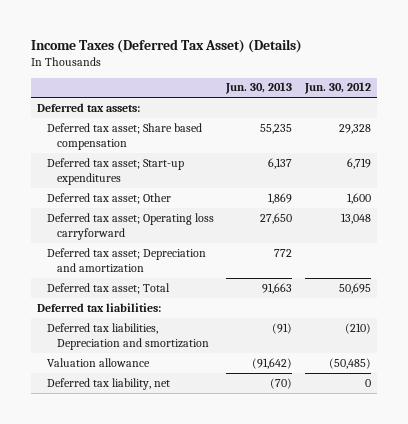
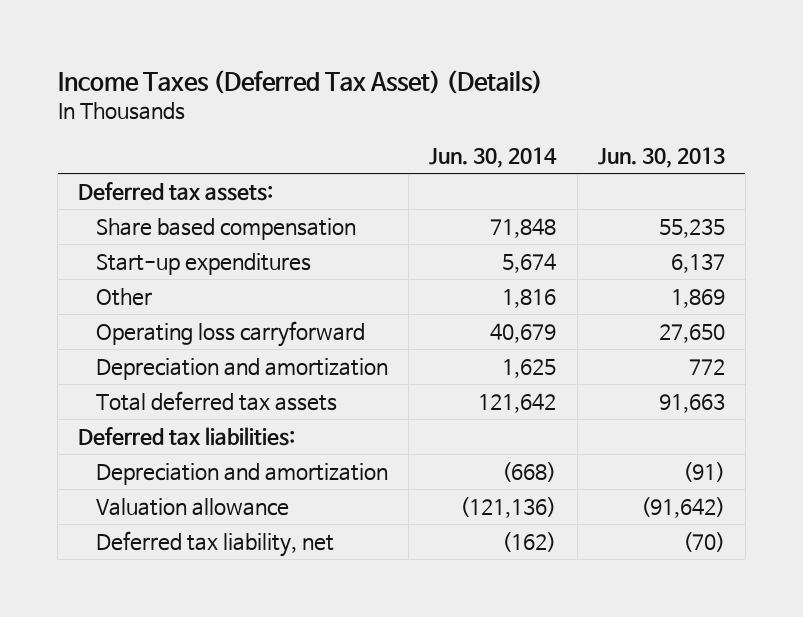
- | Jun. 30, 2013 | Jun. 30, 2012
+ | Jun. 30, 2014 | Jun. 30, 2013
- Deferred tax asset; Share based compensation | 55,235 | 29,328
- Deferred tax asset; Start-up expenditures | 6,137 | 6,719
- Deferred tax asset; Other | 1,869 | 1,600
- Deferred tax asset; Operating loss carryforward | 27,650 | 13,048
- Deferred tax asset; Depreciation and amortization | 772 |
- Deferred tax asset; Total | 91,663 | 50,695
+ Share based compensation | 71,848 | 55,235
+ Start-up expenditures | 5,674 | 6,137
+ Other | 1,816 | 1,869
+ Operating loss carryforward | 40,679 | 27,650
+ Depreciation and amortization | 1,625 | 772
+ Total deferred tax assets | 121,642 | 91,663
- Deferred tax liabilities, Depreciation and smortization | (91) | (210)
+ Depreciation and amortization | (668) | (91)

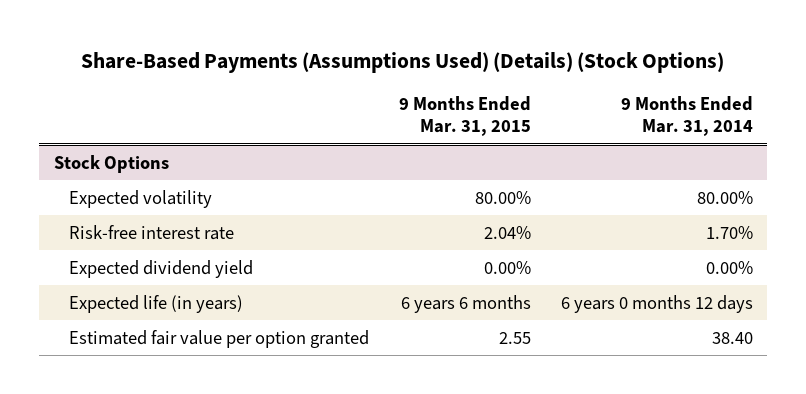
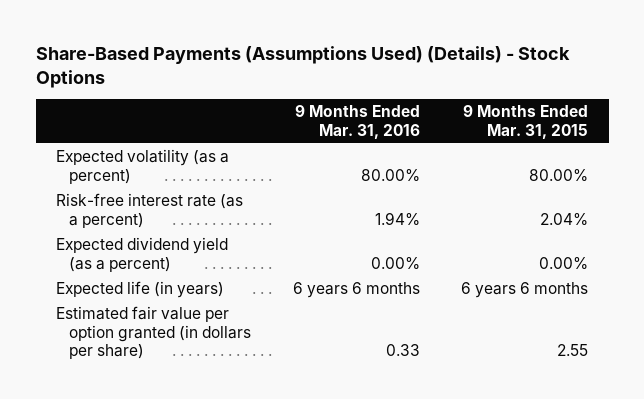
- Share-Based Payments (Assumptions Used) (Details) (Stock Options)
+ Share-Based Payments (Assumptions Used) (Details) - Stock Options
- | 9 Months Ended Mar. 31, 2015 | 9 Months Ended Mar. 31, 2014
+ | 9 Months Ended Mar. 31, 2016 | 9 Months Ended Mar. 31, 2015
- Stock Options
- Expected volatility | 80.00% | 80.00%
- Risk-free interest rate | 2.04% | 1.70%
- Expected dividend yield | 0.00% | 0.00%
+ Expected volatility (as a percent) | 80.00% | 80.00%
+ Risk-free interest rate (as a percent) | 1.94% | 2.04%
+ Expected dividend yield (as a percent) | 0.00% | 0.00%
- Estimated fair value per option granted | 2.55 | 38.40
+ Estimated fair value per option granted (in dollars per share) | 0.33 | 2.55

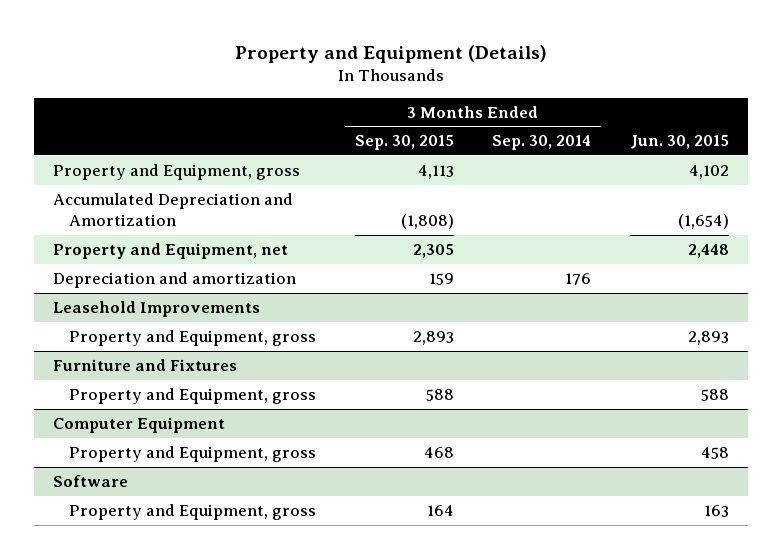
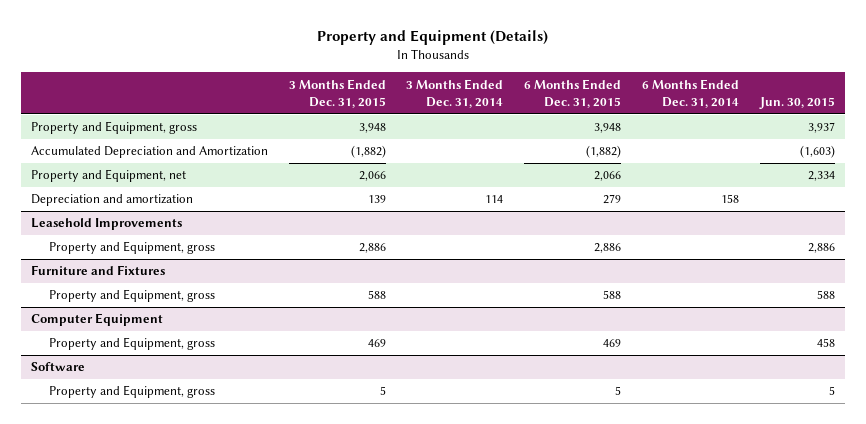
- | 3 Months Ended Sep. 30, 2015 | 3 Months Ended Sep. 30, 2014 | Jun. 30, 2015
+ | 3 Months Ended Dec. 31, 2015 | 3 Months Ended Dec. 31, 2014 | 6 Months Ended Dec. 31, 2015 | 6 Months Ended Dec. 31, 2014 | Jun. 30, 2015
- Property and Equipment, gross | 4,113 | | 4,102
- Accumulated Depreciation and Amortization | (1,808) | | (1,654)
- Property and Equipment, net | 2,305 | | 2,448
+ Property and Equipment, gross | 3,948 | | 3,948 | | 3,937
+ Accumulated Depreciation and Amortization | (1,882) | | (1,882) | | (1,603)
+ Property and Equipment, net | 2,066 | | 2,066 | | 2,334
@ Leasehold Improvements
- Property and Equipment, gross | 2,893 | | 2,893
+ Property and Equipment, gross | 2,886 | | 2,886 | | 2,886
@ Software
- Property and Equipment, gross | 164 | | 163
+ Property and Equipment, gross | 5 | | 5 | | 5

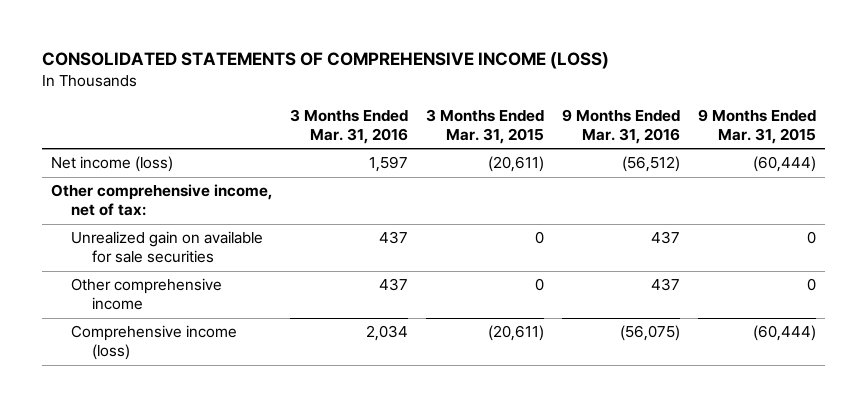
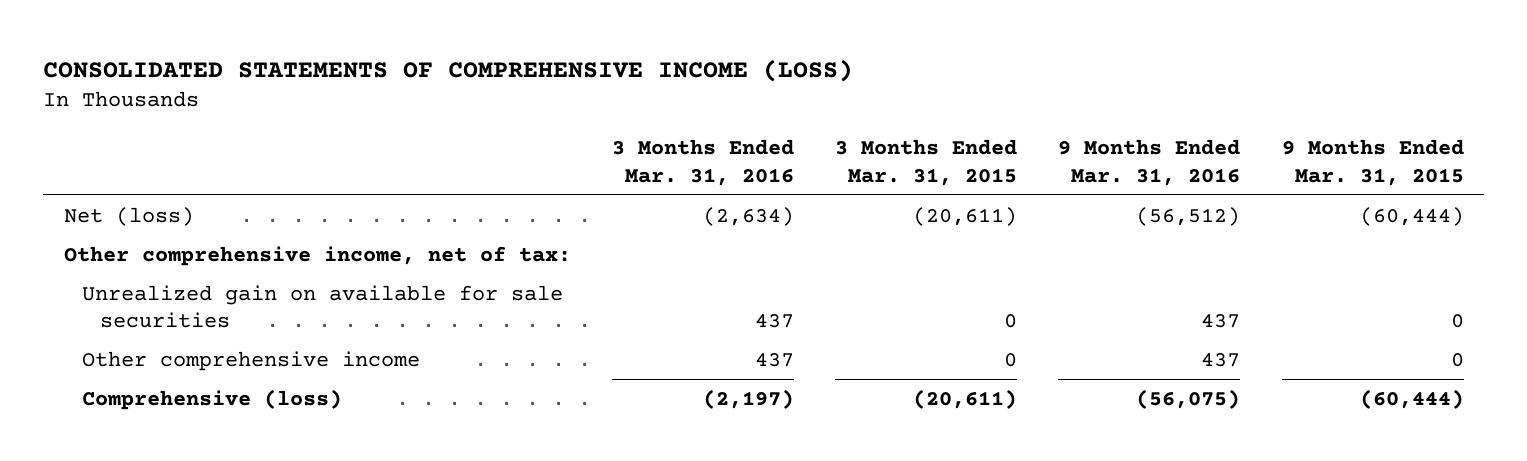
- Net income (loss) | 1,597 | (20,611) | (56,512) | (60,444)
+ Net (loss) | (2,634) | (20,611) | (56,512) | (60,444)
- Comprehensive income (loss) | 2,034 | (20,611) | (56,075) | (60,444)
+ Comprehensive (loss) | (2,197) | (20,611) | (56,075) | (60,444)

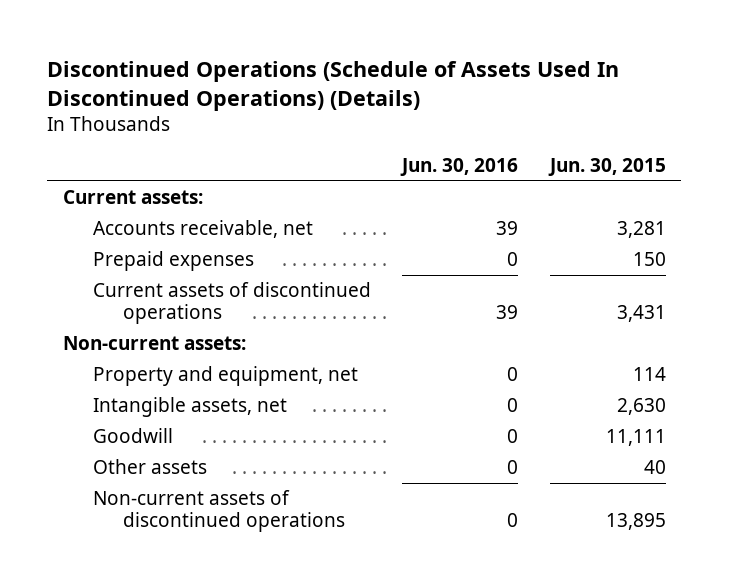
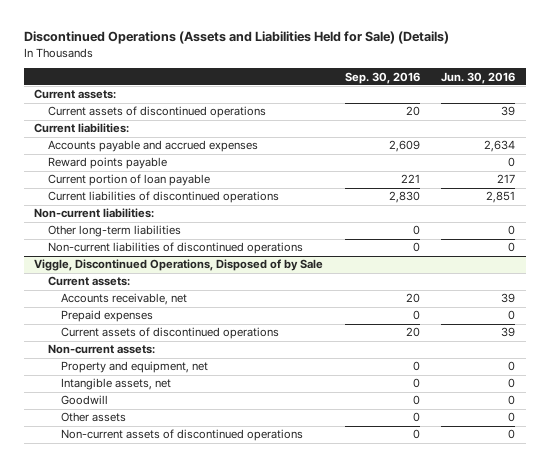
- Discontinued Operations (Schedule of Assets Used In Discontinued Operations) (Details)
+ Discontinued Operations (Assets and Liabilities Held for Sale) (Details)
- | Jun. 30, 2016 | Jun. 30, 2015
+ | Sep. 30, 2016 | Jun. 30, 2016
+ Current assets of discontinued operations | 20 | 39
+ Current liabilities:
+ Accounts payable and accrued expenses | 2,609 | 2,634
+ Reward points payable | | 0
+ Current portion of loan payable | 221 | 217
+ Current liabilities of discontinued operations | 2,830 | 2,851
+ Non-current liabilities:
+ Other long-term liabilities | 0 | 0
+ Non-current liabilities of discontinued operations | 0 | 0
+ Viggle, Discontinued Operations, Disposed of by Sale
+ Current assets:

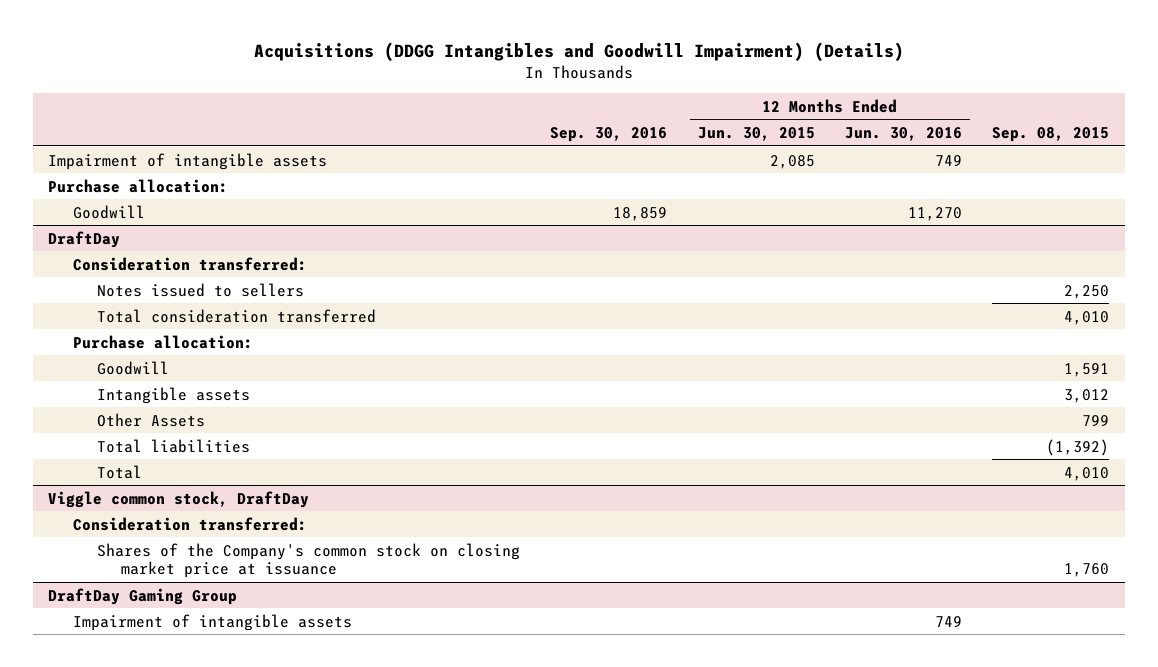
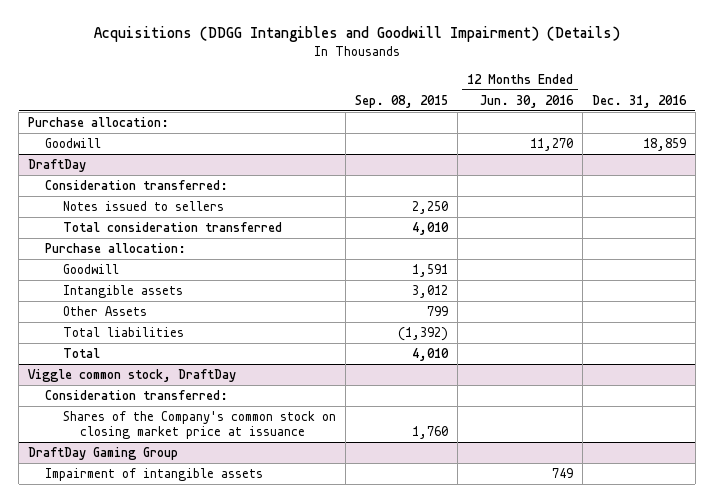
- | Sep. 30, 2016 | 12 Months Ended Jun. 30, 2015 | 12 Months Ended Jun. 30, 2016 | Sep. 08, 2015
+ | Sep. 08, 2015 | 12 Months Ended Jun. 30, 2016 | Dec. 31, 2016
- Impairment of intangible assets | | 2,085 | 749 |

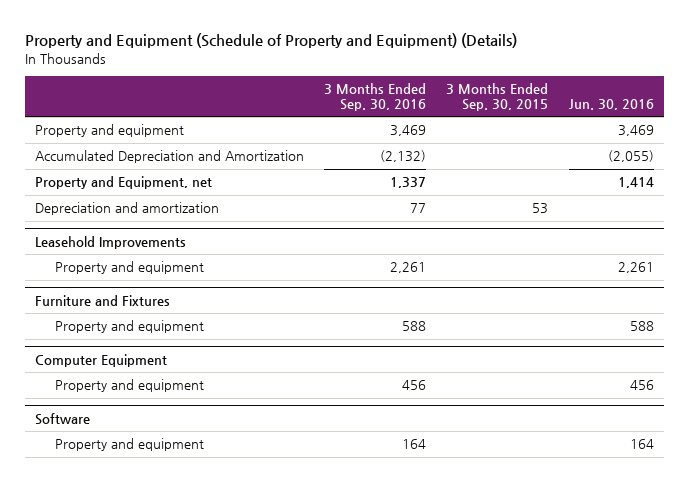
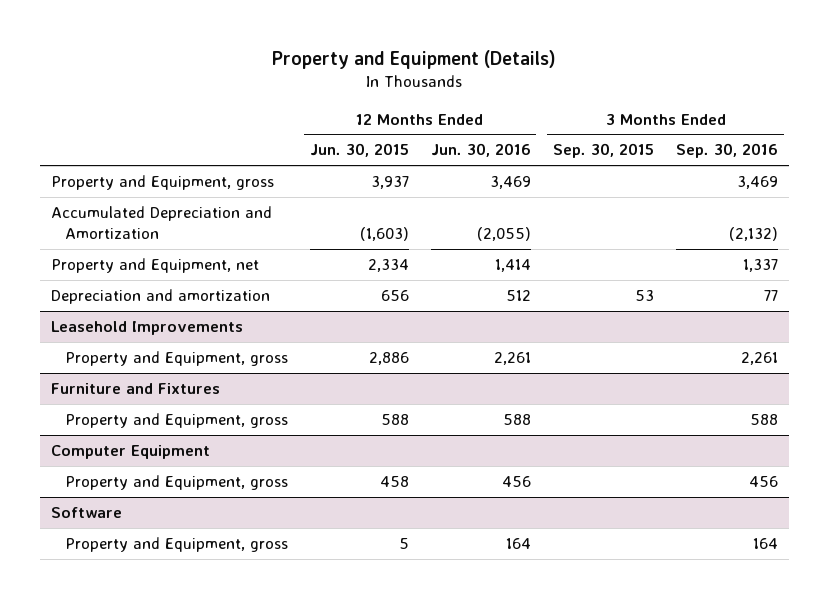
- Property and Equipment (Schedule of Property and Equipment) (Details)
+ Property and Equipment (Details)
- | 3 Months Ended Sep. 30, 2016 | 3 Months Ended Sep. 30, 2015 | Jun. 30, 2016
+ | 12 Months Ended Jun. 30, 2015 | 12 Months Ended Jun. 30, 2016 | 3 Months Ended Sep. 30, 2015 | 3 Months Ended Sep. 30, 2016
- Property and equipment | 3,469 | | 3,469
+ Property and Equipment, gross | 3,937 | 3,469 | | 3,469
@ Leasehold Improvements
- Property and equipment | 2,261 | | 2,261
+ Property and Equipment, gross | 2,886 | 2,261 | | 2,261
@ Furniture and Fixtures
- Property and equipment | 588 | | 588
+ Property and Equipment, gross | 588 | 588 | | 588
@ Computer Equipment
- Property and equipment | 456 | | 456
+ Property and Equipment, gross | 458 | 456 | | 456
@ Software
- Property and equipment | 164 | | 164
+ Property and Equipment, gross | 5 | 164 | | 164

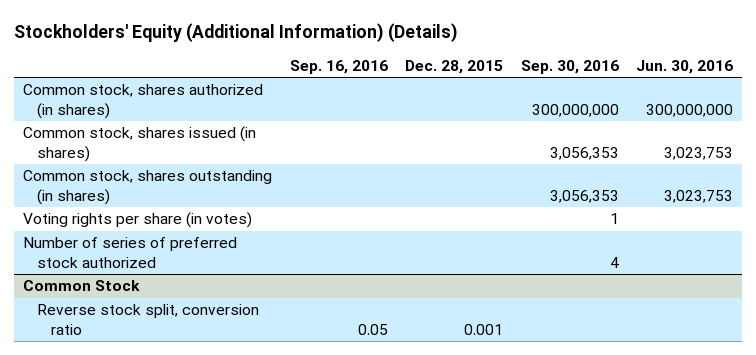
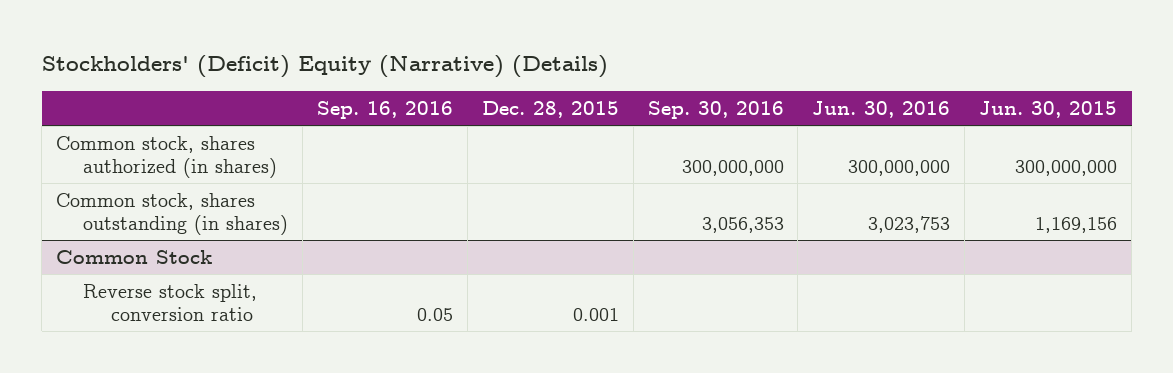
- Stockholders' Equity (Additional Information) (Details)
+ Stockholders' (Deficit) Equity (Narrative) (Details)
- | Sep. 16, 2016 | Dec. 28, 2015 | Sep. 30, 2016 | Jun. 30, 2016
+ | Sep. 16, 2016 | Dec. 28, 2015 | Sep. 30, 2016 | Jun. 30, 2016 | Jun. 30, 2015
- Common stock, shares issued (in shares) | | | 3,056,353 | 3,023,753
- Voting rights per share (in votes) | | | 1 |
- Number of series of preferred stock authorized | | | 4 |

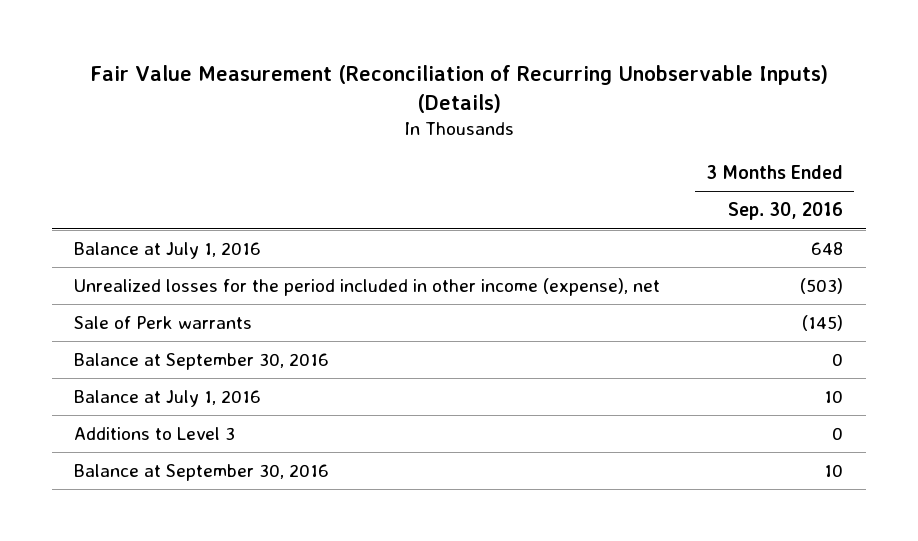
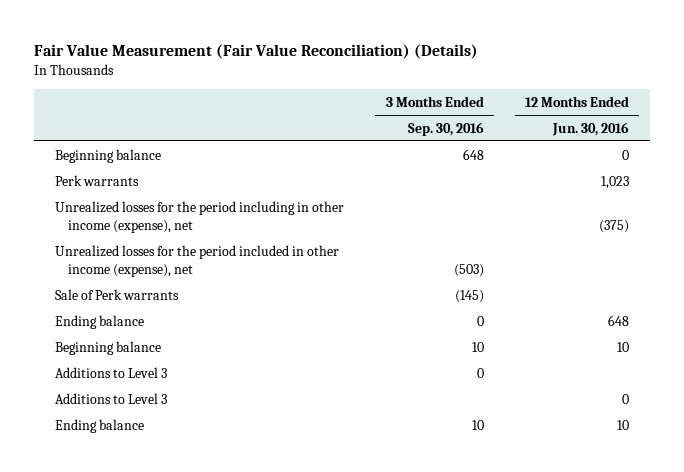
- Fair Value Measurement (Reconciliation of Recurring Unobservable Inputs) (Details)
+ Fair Value Measurement (Fair Value Reconciliation) (Details)
- | 3 Months Ended Sep. 30, 2016
+ | 3 Months Ended Sep. 30, 2016 | 12 Months Ended Jun. 30, 2016
- Balance at July 1, 2016 | 648
+ Beginning balance | 648 | 0
+ Perk warrants | | 1,023
+ Unrealized losses for the period including in other income (expense), net | | (375)
- Balance at September 30, 2016 | 0
- Balance at July 1, 2016 | 10
+ Ending balance | 0 | 648
+ Beginning balance | 10 | 10
- Balance at September 30, 2016 | 10
+ Additions to Level 3 | | 0
+ Ending balance | 10 | 10

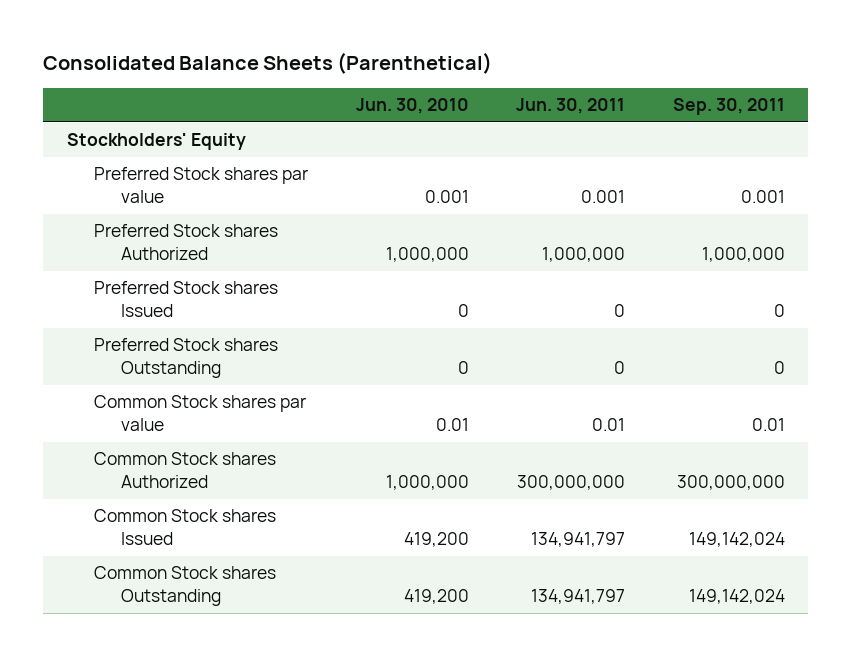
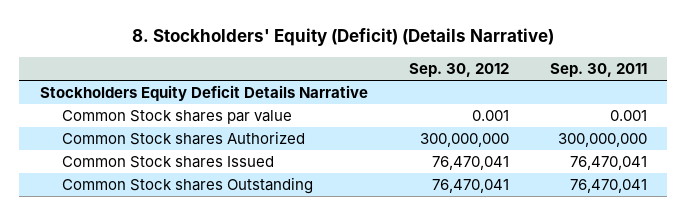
- Consolidated Balance Sheets (Parenthetical)
+ 8. Stockholders' Equity (Deficit) (Details Narrative)
- | Jun. 30, 2010 | Jun. 30, 2011 | Sep. 30, 2011
+ | Sep. 30, 2012 | Sep. 30, 2011
- Stockholders' Equity
- Preferred Stock shares par value | 0.001 | 0.001 | 0.001
- Preferred Stock shares Authorized | 1,000,000 | 1,000,000 | 1,000,000
- Preferred Stock shares Issued | 0 | 0 | 0
- Preferred Stock shares Outstanding | 0 | 0 | 0
- Common Stock shares par value | 0.01 | 0.01 | 0.01
+ Stockholders Equity Deficit Details Narrative
+ Common Stock shares par value | 0.001 | 0.001
- Common Stock shares Issued | 419,200 | 134,941,797 | 149,142,024
- Common Stock shares Outstanding | 419,200 | 134,941,797 | 149,142,024
+ Common Stock shares Issued | 76,470,041 | 76,470,041
+ Common Stock shares Outstanding | 76,470,041 | 76,470,041

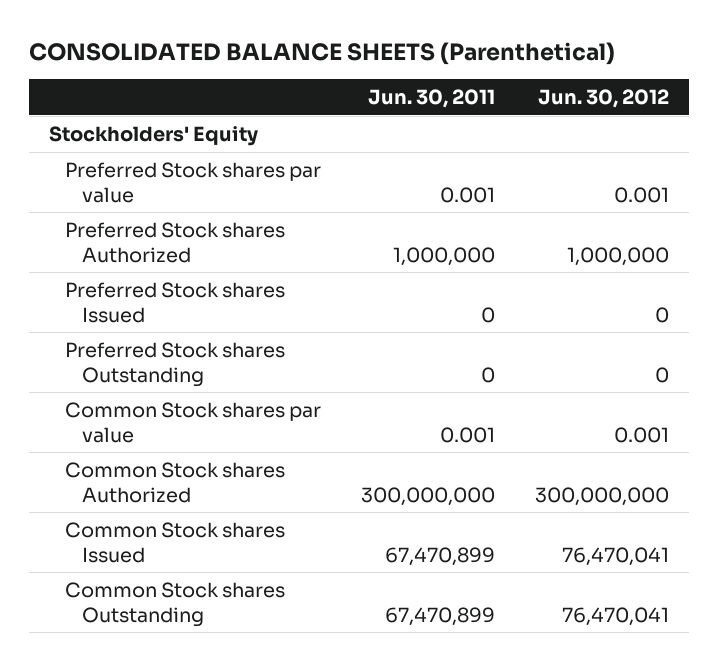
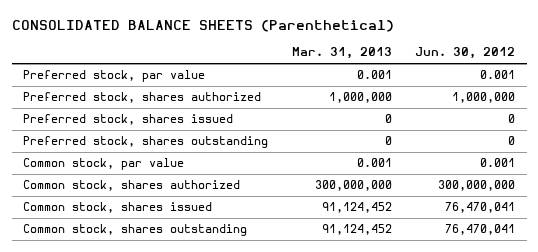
- | Jun. 30, 2011 | Jun. 30, 2012
+ | Mar. 31, 2013 | Jun. 30, 2012
- Stockholders' Equity
- Preferred Stock shares par value | 0.001 | 0.001
- Preferred Stock shares Authorized | 1,000,000 | 1,000,000
- Preferred Stock shares Issued | 0 | 0
- Preferred Stock shares Outstanding | 0 | 0
- Common Stock shares par value | 0.001 | 0.001
- Common Stock shares Authorized | 300,000,000 | 300,000,000
- Common Stock shares Issued | 67,470,899 | 76,470,041
- Common Stock shares Outstanding | 67,470,899 | 76,470,041
+ Preferred stock, par value | 0.001 | 0.001
+ Preferred stock, shares authorized | 1,000,000 | 1,000,000
+ Preferred stock, shares issued | 0 | 0
+ Preferred stock, shares outstanding | 0 | 0
+ Common stock, par value | 0.001 | 0.001
+ Common stock, shares authorized | 300,000,000 | 300,000,000
+ Common stock, shares issued | 91,124,452 | 76,470,041
+ Common stock, shares outstanding | 91,124,452 | 76,470,041

